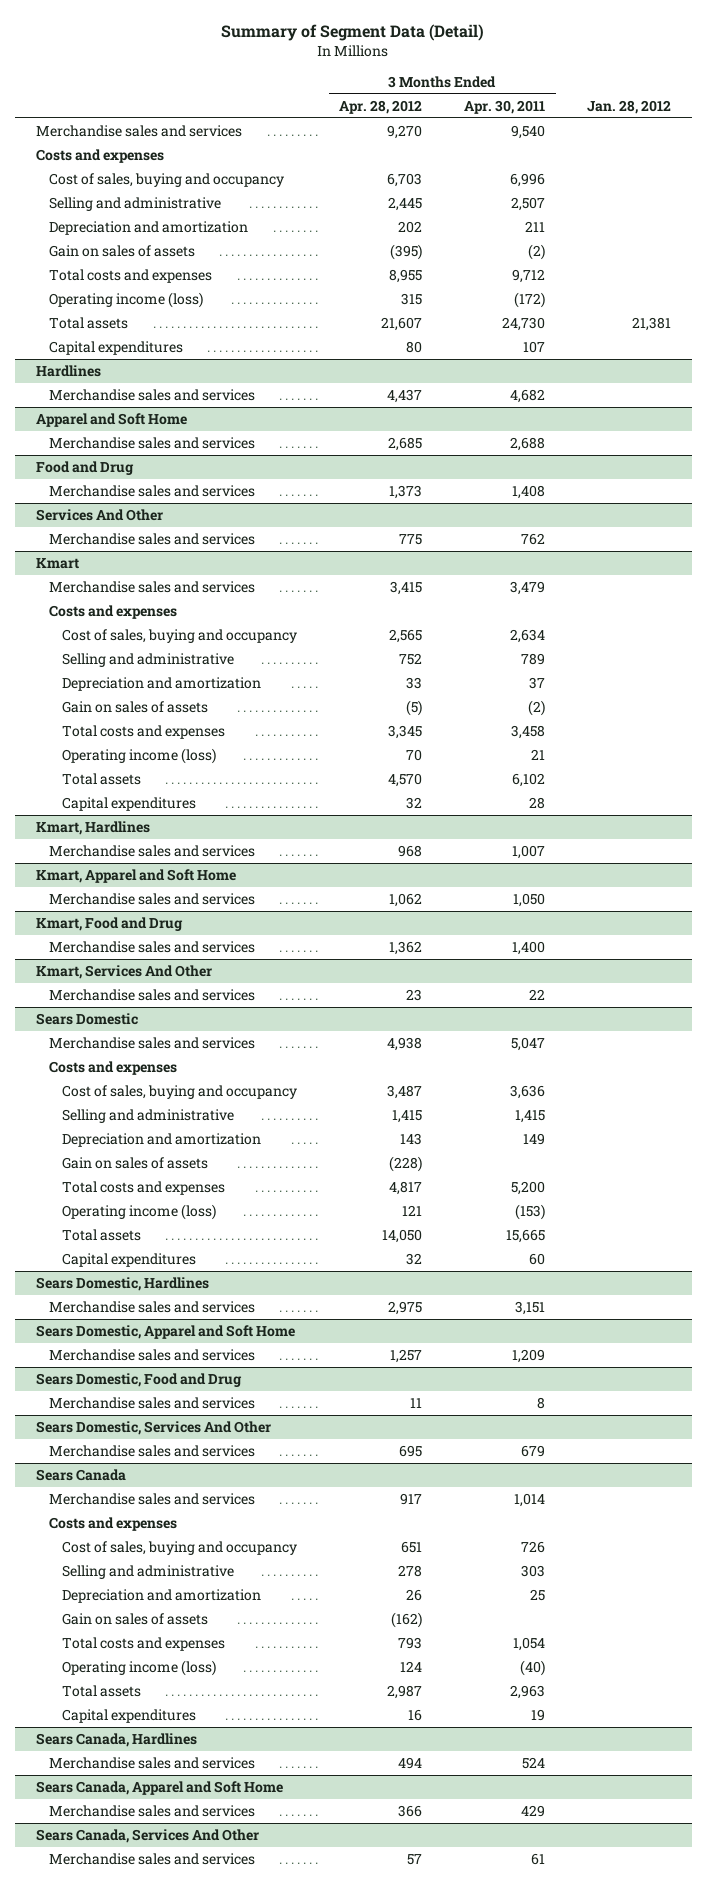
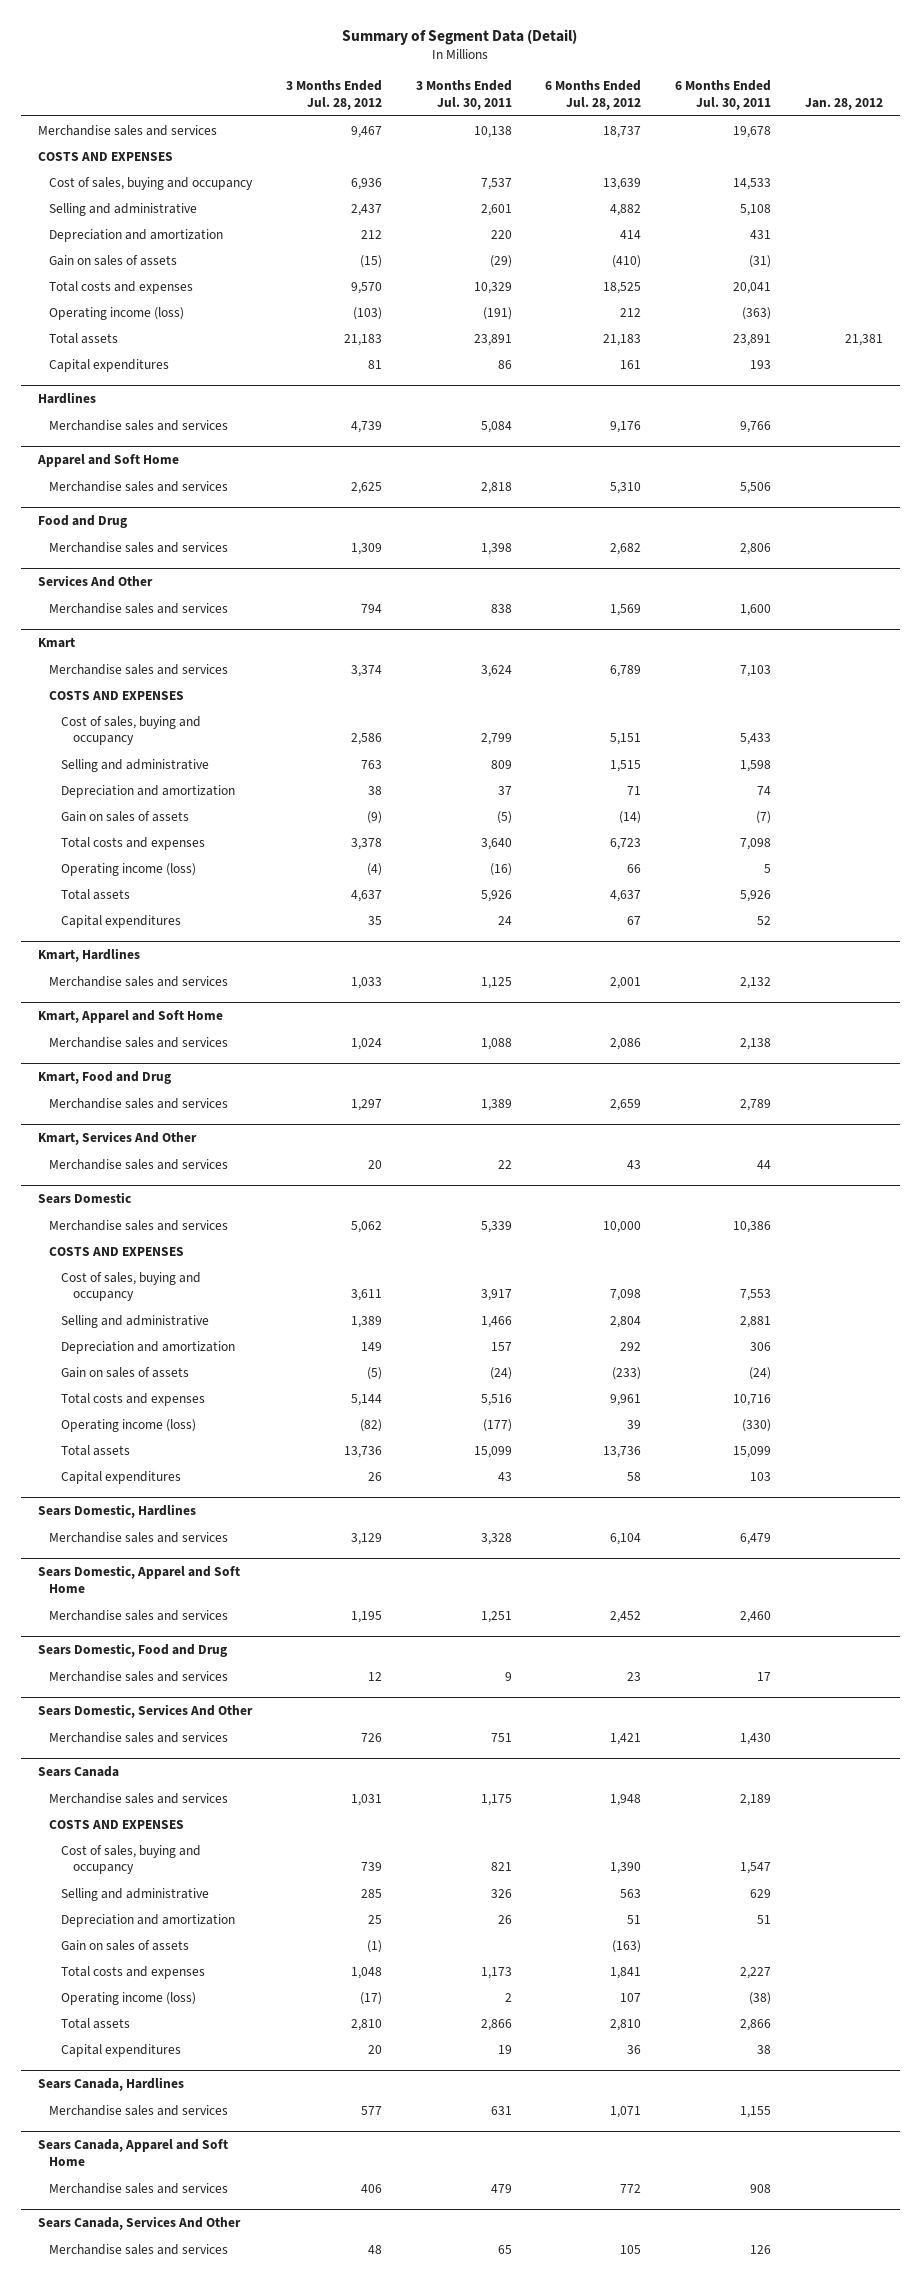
- | 3 Months Ended Apr. 28, 2012 | 3 Months Ended Apr. 30, 2011 | Jan. 28, 2012
+ | 3 Months Ended Jul. 28, 2012 | 3 Months Ended Jul. 30, 2011 | 6 Months Ended Jul. 28, 2012 | 6 Months Ended Jul. 30, 2011 | Jan. 28, 2012
- Costs and expenses
+ COSTS AND EXPENSES
@ Kmart
- Costs and expenses
+ COSTS AND EXPENSES
@ Sears Domestic
- Costs and expenses
+ COSTS AND EXPENSES
@ Sears Canada
- Costs and expenses
+ COSTS AND EXPENSES

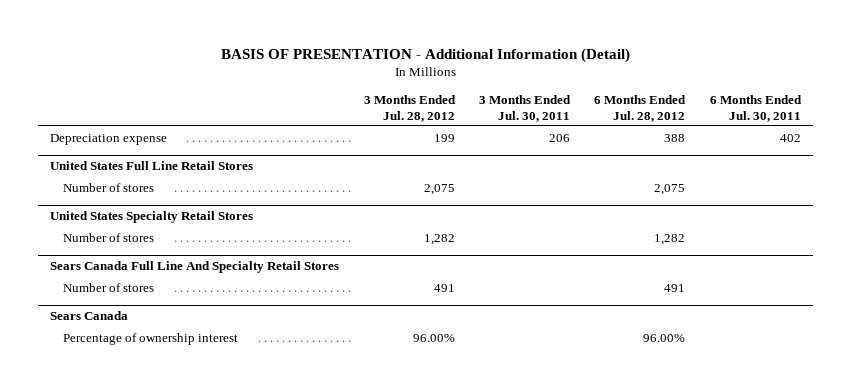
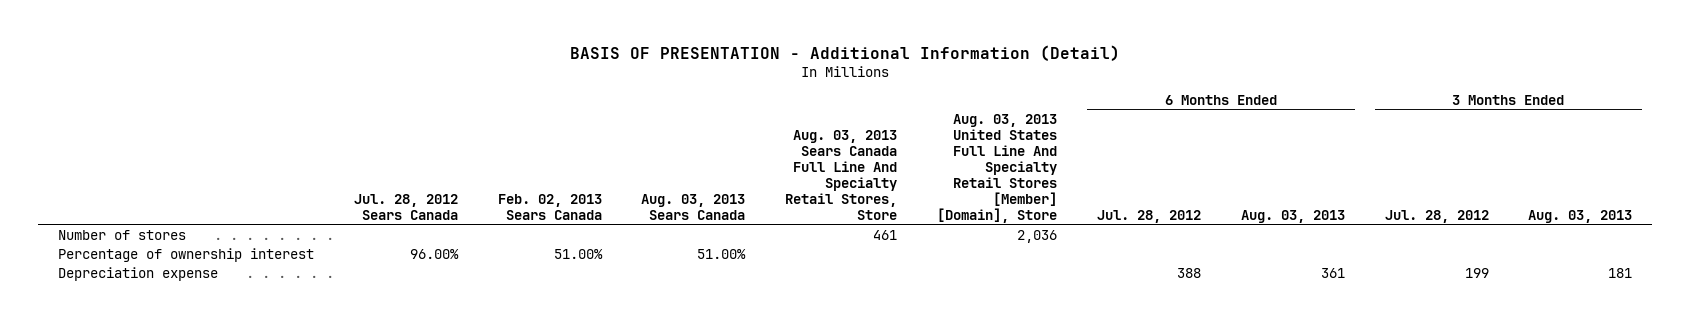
- | 3 Months Ended Jul. 28, 2012 | 3 Months Ended Jul. 30, 2011 | 6 Months Ended Jul. 28, 2012 | 6 Months Ended Jul. 30, 2011
+ | Jul. 28, 2012 Sears Canada | Feb. 02, 2013 Sears Canada | Aug. 03, 2013 Sears Canada | Aug. 03, 2013 Sears Canada Full Line And Specialty Retail Stores, Store | Aug. 03, 2013 United States Full Line And Specialty Retail Stores [Member] [Domain], Store | 6 Months Ended Jul. 28, 2012 | 6 Months Ended Aug. 03, 2013 | 3 Months Ended Jul. 28, 2012 | 3 Months Ended Aug. 03, 2013
+ Number of stores | | | | 461 | 2,036 | | | |
+ Percentage of ownership interest | 96.00% | 51.00% | 51.00% | | | | | |
- United States Full Line Retail Stores
- Number of stores | 2,075 | | 2,075 |
- United States Specialty Retail Stores
- Number of stores | 1,282 | | 1,282 |
- Sears Canada Full Line And Specialty Retail Stores
- Number of stores | 491 | | 491 |
- Sears Canada
- Percentage of ownership interest | 96.00% | | 96.00% |

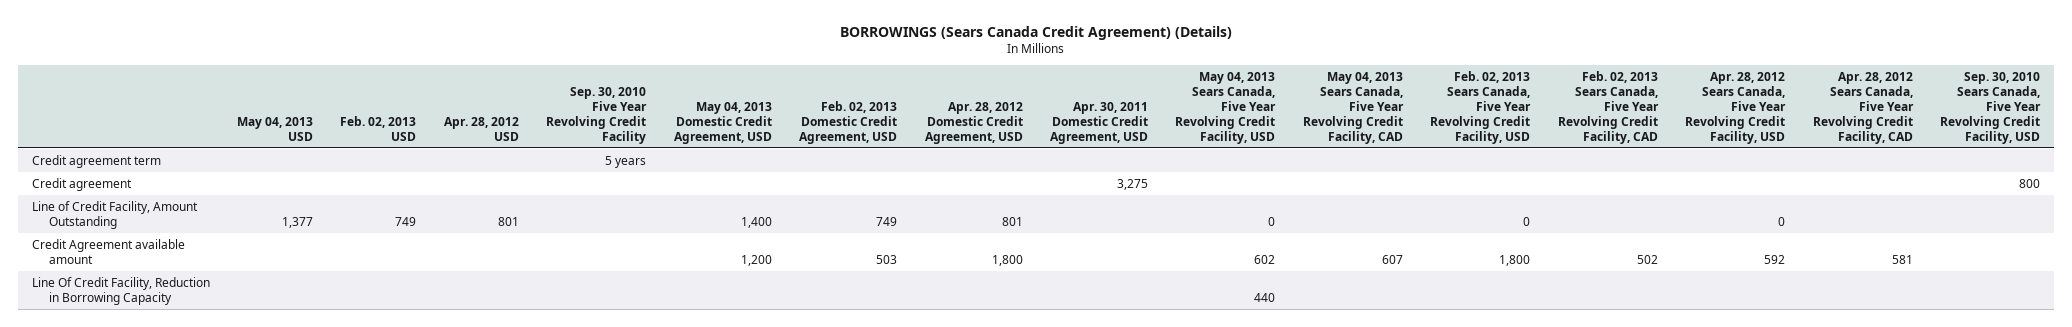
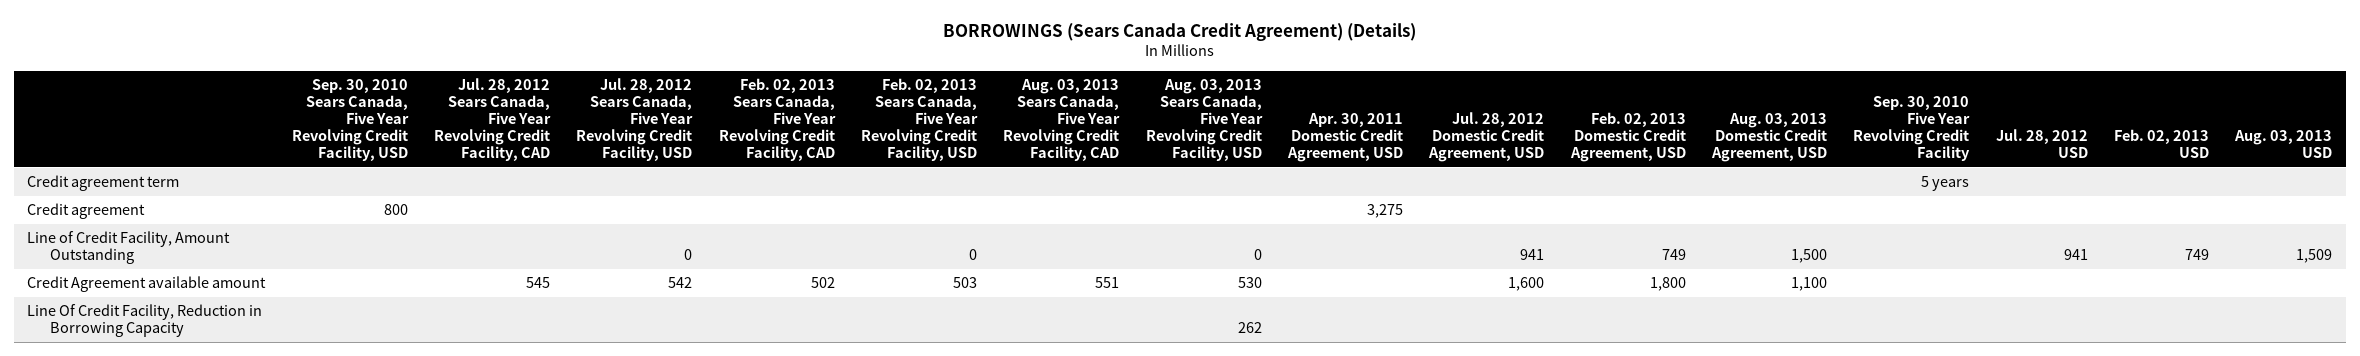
- | May 04, 2013 USD | Feb. 02, 2013 USD | Apr. 28, 2012 USD | Sep. 30, 2010 Five Year Revolving Credit Facility | May 04, 2013 Domestic Credit Agreement, USD | Feb. 02, 2013 Domestic Credit Agreement, USD | Apr. 28, 2012 Domestic Credit Agreement, USD | Apr. 30, 2011 Domestic Credit Agreement, USD | May 04, 2013 Sears Canada, Five Year Revolving Credit Facility, USD | May 04, 2013 Sears Canada, Five Year Revolving Credit Facility, CAD | Feb. 02, 2013 Sears Canada, Five Year Revolving Credit Facility, USD | Feb. 02, 2013 Sears Canada, Five Year Revolving Credit Facility, CAD | Apr. 28, 2012 Sears Canada, Five Year Revolving Credit Facility, USD | Apr. 28, 2012 Sears Canada, Five Year Revolving Credit Facility, CAD | Sep. 30, 2010 Sears Canada, Five Year Revolving Credit Facility, USD
+ | Sep. 30, 2010 Sears Canada, Five Year Revolving Credit Facility, USD | Jul. 28, 2012 Sears Canada, Five Year Revolving Credit Facility, CAD | Jul. 28, 2012 Sears Canada, Five Year Revolving Credit Facility, USD | Feb. 02, 2013 Sears Canada, Five Year Revolving Credit Facility, CAD | Feb. 02, 2013 Sears Canada, Five Year Revolving Credit Facility, USD | Aug. 03, 2013 Sears Canada, Five Year Revolving Credit Facility, CAD | Aug. 03, 2013 Sears Canada, Five Year Revolving Credit Facility, USD | Apr. 30, 2011 Domestic Credit Agreement, USD | Jul. 28, 2012 Domestic Credit Agreement, USD | Feb. 02, 2013 Domestic Credit Agreement, USD | Aug. 03, 2013 Domestic Credit Agreement, USD | Sep. 30, 2010 Five Year Revolving Credit Facility | Jul. 28, 2012 USD | Feb. 02, 2013 USD | Aug. 03, 2013 USD
- Credit Agreement available amount | | | | | 1,200 | 503 | 1,800 | | 602 | 607 | 1,800 | 502 | 592 | 581 |
+ Credit Agreement available amount | | 545 | 542 | 502 | 503 | 551 | 530 | | 1,600 | 1,800 | 1,100 | | | |

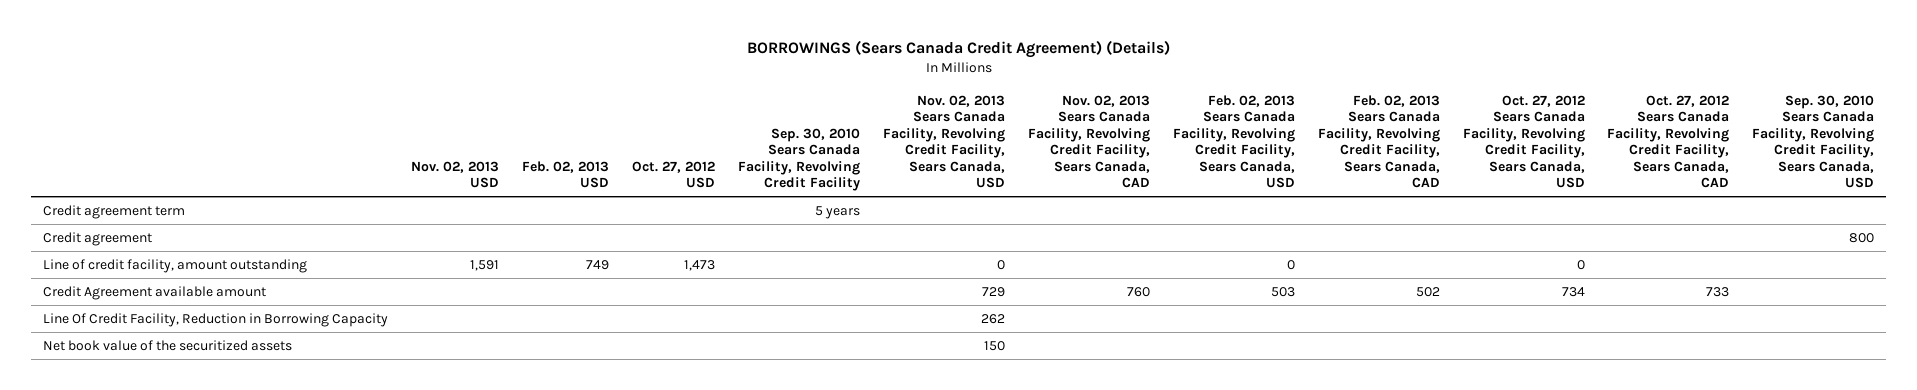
- | Sep. 30, 2010 Sears Canada, Five Year Revolving Credit Facility, USD | Jul. 28, 2012 Sears Canada, Five Year Revolving Credit Facility, CAD | Jul. 28, 2012 Sears Canada, Five Year Revolving Credit Facility, USD | Feb. 02, 2013 Sears Canada, Five Year Revolving Credit Facility, CAD | Feb. 02, 2013 Sears Canada, Five Year Revolving Credit Facility, USD | Aug. 03, 2013 Sears Canada, Five Year Revolving Credit Facility, CAD | Aug. 03, 2013 Sears Canada, Five Year Revolving Credit Facility, USD | Apr. 30, 2011 Domestic Credit Agreement, USD | Jul. 28, 2012 Domestic Credit Agreement, USD | Feb. 02, 2013 Domestic Credit Agreement, USD | Aug. 03, 2013 Domestic Credit Agreement, USD | Sep. 30, 2010 Five Year Revolving Credit Facility | Jul. 28, 2012 USD | Feb. 02, 2013 USD | Aug. 03, 2013 USD
+ | Nov. 02, 2013 USD | Feb. 02, 2013 USD | Oct. 27, 2012 USD | Sep. 30, 2010 Sears Canada Facility, Revolving Credit Facility | Nov. 02, 2013 Sears Canada Facility, Revolving Credit Facility, Sears Canada, USD | Nov. 02, 2013 Sears Canada Facility, Revolving Credit Facility, Sears Canada, CAD | Feb. 02, 2013 Sears Canada Facility, Revolving Credit Facility, Sears Canada, USD | Feb. 02, 2013 Sears Canada Facility, Revolving Credit Facility, Sears Canada, CAD | Oct. 27, 2012 Sears Canada Facility, Revolving Credit Facility, Sears Canada, USD | Oct. 27, 2012 Sears Canada Facility, Revolving Credit Facility, Sears Canada, CAD | Sep. 30, 2010 Sears Canada Facility, Revolving Credit Facility, Sears Canada, USD
- Line of Credit Facility, Amount Outstanding | | | 0 | | 0 | | 0 | | 941 | 749 | 1,500 | | 941 | 749 | 1,509
+ Line of credit facility, amount outstanding | 1,591 | 749 | 1,473 | | 0 | | 0 | | 0 | |
+ Net book value of the securitized assets | | | | | 150 | | | | | |

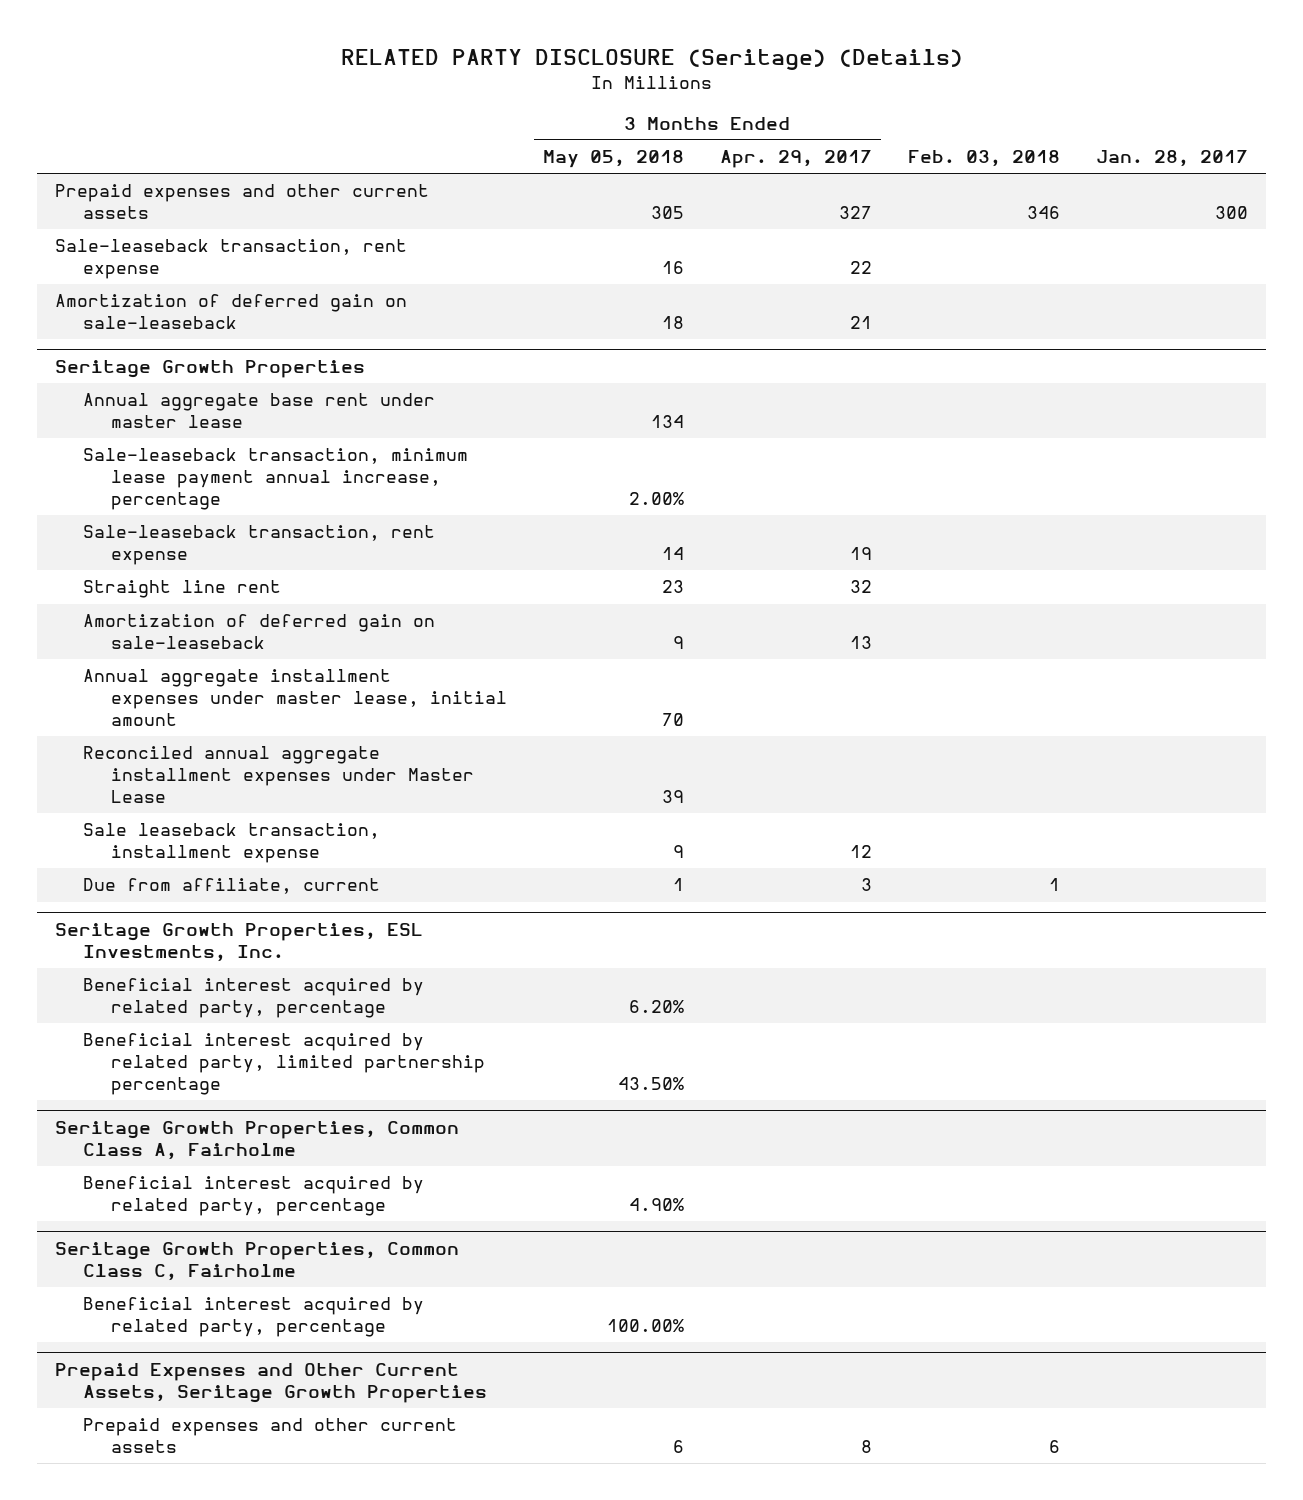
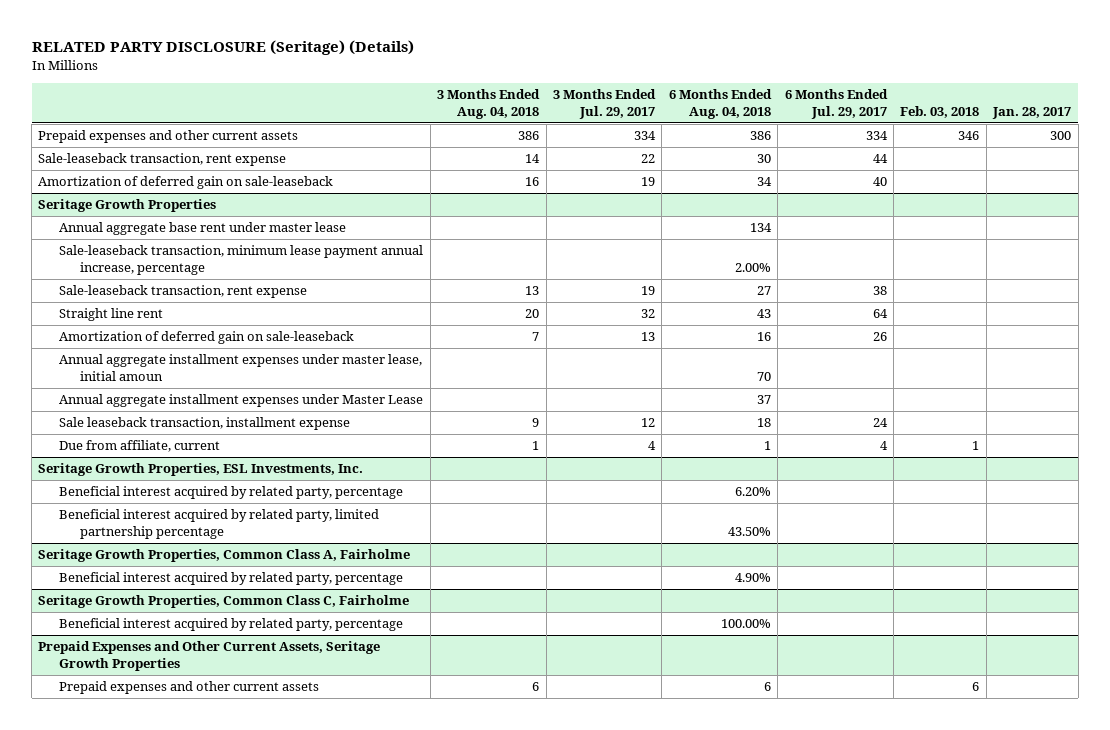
- | 3 Months Ended May 05, 2018 | 3 Months Ended Apr. 29, 2017 | Feb. 03, 2018 | Jan. 28, 2017
+ | 3 Months Ended Aug. 04, 2018 | 3 Months Ended Jul. 29, 2017 | 6 Months Ended Aug. 04, 2018 | 6 Months Ended Jul. 29, 2017 | Feb. 03, 2018 | Jan. 28, 2017
@ Seritage Growth Properties
- Annual aggregate installment expenses under master lease, initial amount | 70 | | |
- Reconciled annual aggregate installment expenses under Master Lease | 39 | | |
+ Annual aggregate installment expenses under master lease, initial amoun | | | 70 | | |
+ Annual aggregate installment expenses under Master Lease | | | 37 | | |

